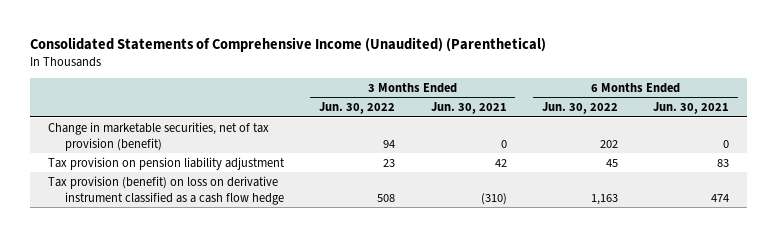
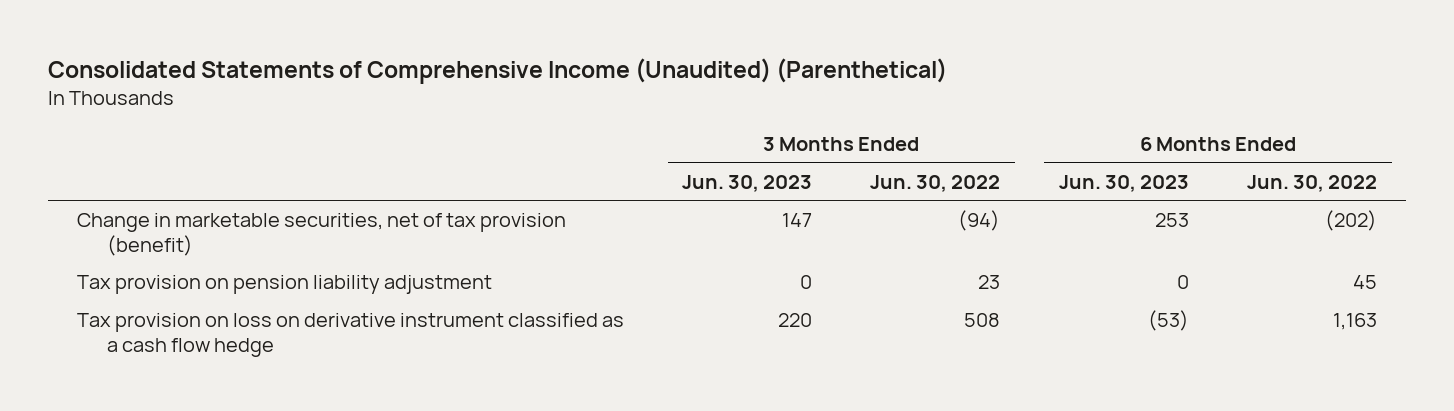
- | 3 Months Ended Jun. 30, 2022 | 3 Months Ended Jun. 30, 2021 | 6 Months Ended Jun. 30, 2022 | 6 Months Ended Jun. 30, 2021
+ | 3 Months Ended Jun. 30, 2023 | 3 Months Ended Jun. 30, 2022 | 6 Months Ended Jun. 30, 2023 | 6 Months Ended Jun. 30, 2022
- Change in marketable securities, net of tax provision (benefit) | 94 | 0 | 202 | 0
+ Change in marketable securities, net of tax provision (benefit) | 147 | (94) | 253 | (202)
- Tax provision (benefit) on loss on derivative instrument classified as a cash flow hedge | 508 | (310) | 1,163 | 474
+ Tax provision on loss on derivative instrument classified as a cash flow hedge | 220 | 508 | (53) | 1,163

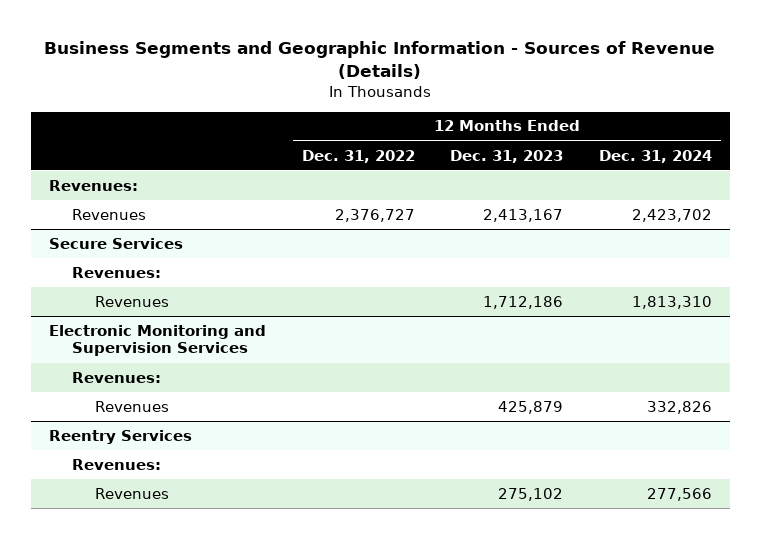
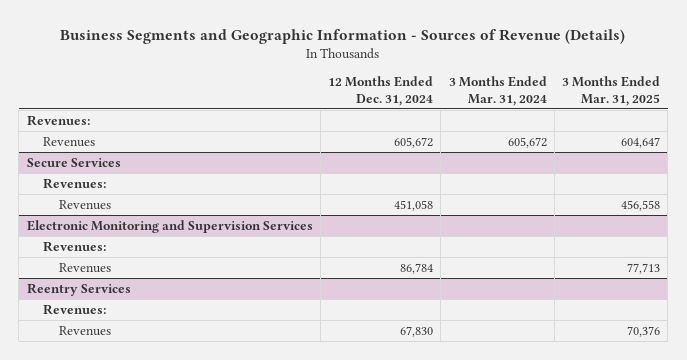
- | 12 Months Ended Dec. 31, 2022 | 12 Months Ended Dec. 31, 2023 | 12 Months Ended Dec. 31, 2024
+ | 12 Months Ended Dec. 31, 2024 | 3 Months Ended Mar. 31, 2024 | 3 Months Ended Mar. 31, 2025
- Revenues | 2,376,727 | 2,413,167 | 2,423,702
+ Revenues | 605,672 | 605,672 | 604,647
@ Secure Services
- Revenues | | 1,712,186 | 1,813,310
+ Revenues | 451,058 | | 456,558
@ Electronic Monitoring and Supervision Services
- Revenues | | 425,879 | 332,826
+ Revenues | 86,784 | | 77,713
@ Reentry Services
- Revenues | | 275,102 | 277,566
+ Revenues | 67,830 | | 70,376

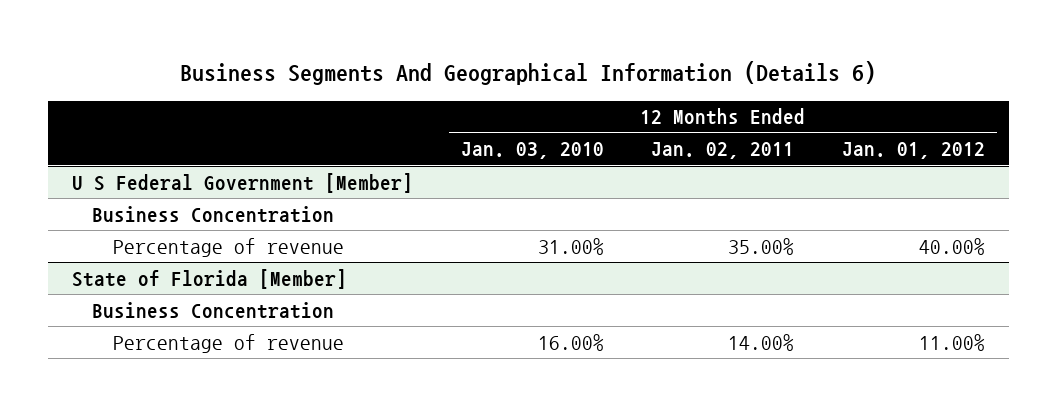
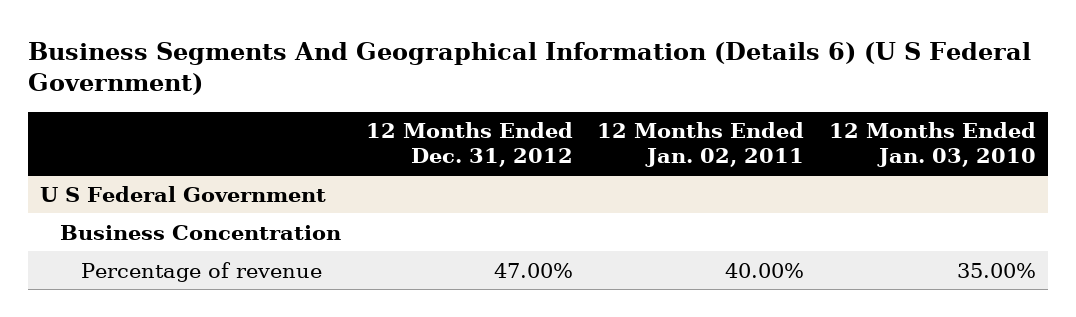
- Business Segments And Geographical Information (Details 6)
+ Business Segments And Geographical Information (Details 6) (U S Federal Government)
- | 12 Months Ended Jan. 03, 2010 | 12 Months Ended Jan. 02, 2011 | 12 Months Ended Jan. 01, 2012
+ | 12 Months Ended Dec. 31, 2012 | 12 Months Ended Jan. 02, 2011 | 12 Months Ended Jan. 03, 2010
- U S Federal Government [Member]
- Business Concentration
- Percentage of revenue | 31.00% | 35.00% | 40.00%
- State of Florida [Member]
+ U S Federal Government
- Percentage of revenue | 16.00% | 14.00% | 11.00%
+ Percentage of revenue | 47.00% | 40.00% | 35.00%

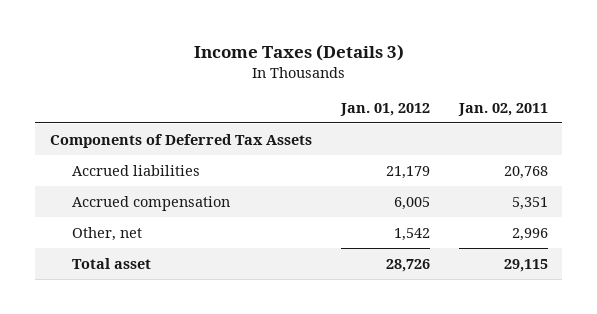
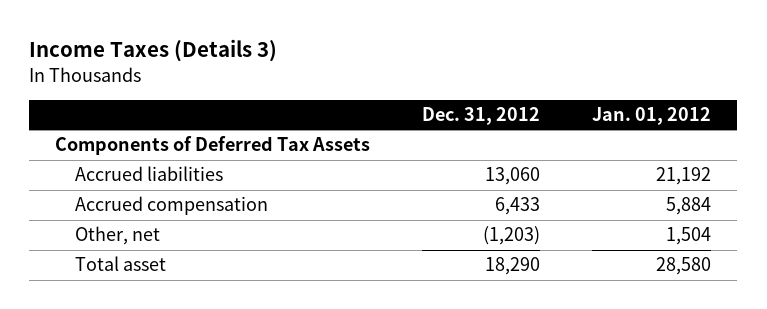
- | Jan. 01, 2012 | Jan. 02, 2011
+ | Dec. 31, 2012 | Jan. 01, 2012
- Accrued liabilities | 21,179 | 20,768
- Accrued compensation | 6,005 | 5,351
- Other, net | 1,542 | 2,996
- Total asset | 28,726 | 29,115
+ Accrued liabilities | 13,060 | 21,192
+ Accrued compensation | 6,433 | 5,884
+ Other, net | (1,203) | 1,504
+ Total asset | 18,290 | 28,580

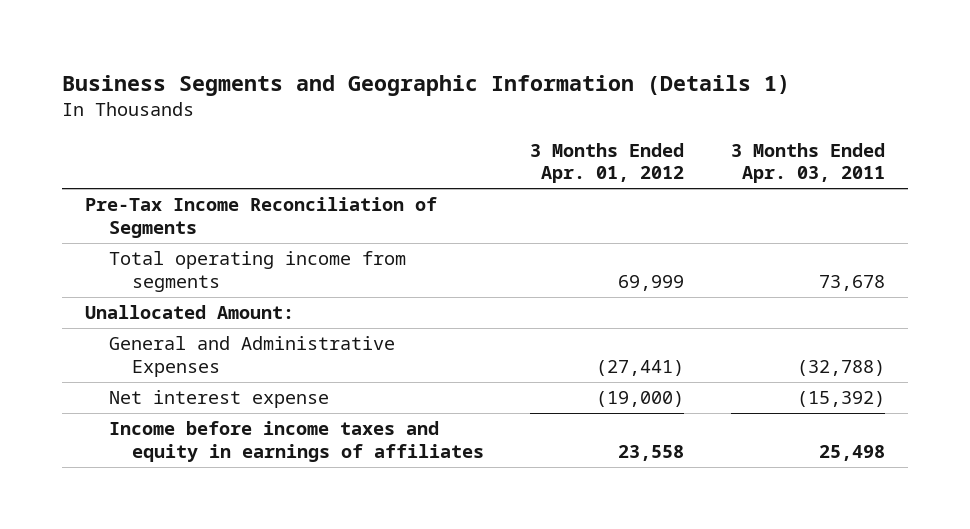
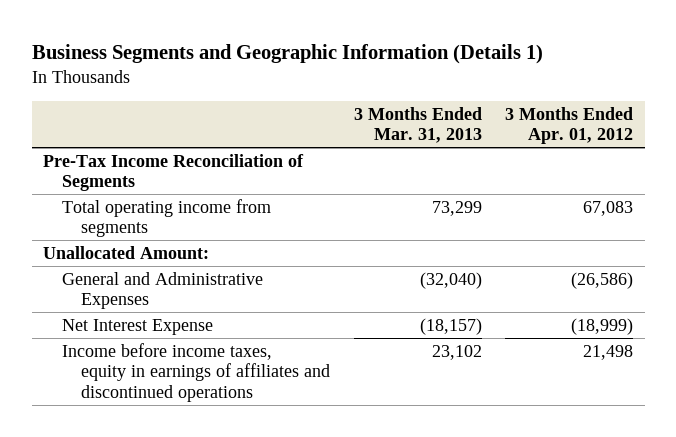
- | 3 Months Ended Apr. 01, 2012 | 3 Months Ended Apr. 03, 2011
+ | 3 Months Ended Mar. 31, 2013 | 3 Months Ended Apr. 01, 2012
- Total operating income from segments | 69,999 | 73,678
+ Total operating income from segments | 73,299 | 67,083
- General and Administrative Expenses | (27,441) | (32,788)
- Net interest expense | (19,000) | (15,392)
- Income before income taxes and equity in earnings of affiliates | 23,558 | 25,498
+ General and Administrative Expenses | (32,040) | (26,586)
+ Net Interest Expense | (18,157) | (18,999)
+ Income before income taxes, equity in earnings of affiliates and discontinued operations | 23,102 | 21,498

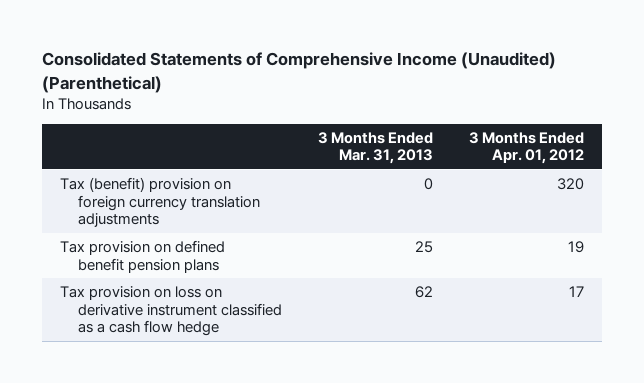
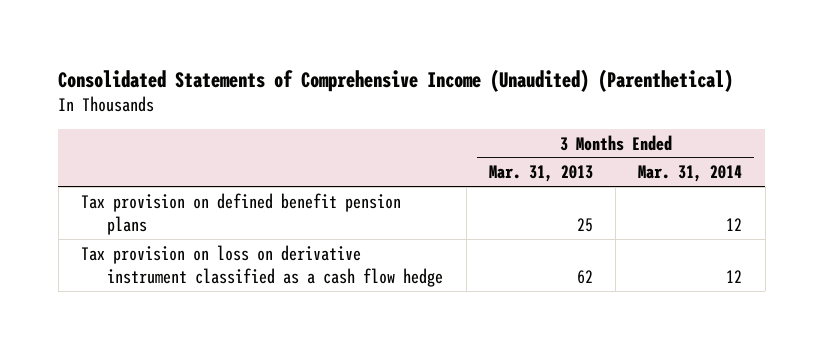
- | 3 Months Ended Mar. 31, 2013 | 3 Months Ended Apr. 01, 2012
+ | 3 Months Ended Mar. 31, 2013 | 3 Months Ended Mar. 31, 2014
- Tax (benefit) provision on foreign currency translation adjustments | 0 | 320

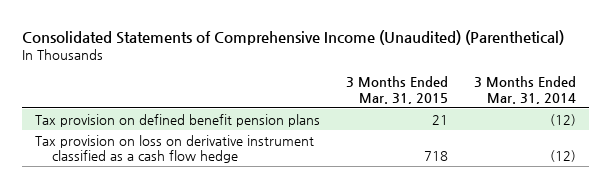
- | 3 Months Ended Mar. 31, 2013 | 3 Months Ended Mar. 31, 2014
+ | 3 Months Ended Mar. 31, 2015 | 3 Months Ended Mar. 31, 2014
- Tax provision on defined benefit pension plans | 25 | 12
- Tax provision on loss on derivative instrument classified as a cash flow hedge | 62 | 12
+ Tax provision on defined benefit pension plans | 21 | (12)
+ Tax provision on loss on derivative instrument classified as a cash flow hedge | 718 | (12)

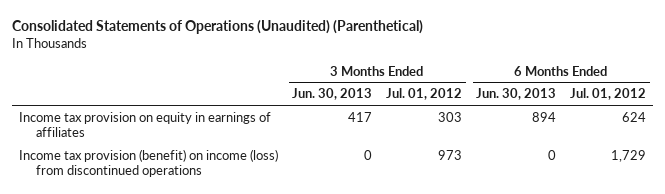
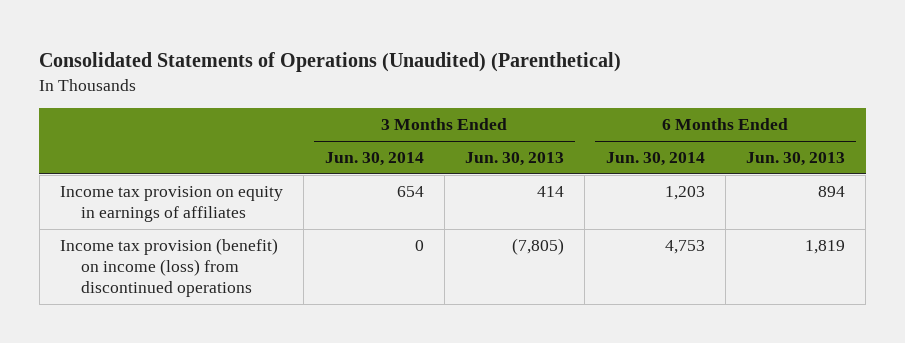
- | 3 Months Ended Jun. 30, 2013 | 3 Months Ended Jul. 01, 2012 | 6 Months Ended Jun. 30, 2013 | 6 Months Ended Jul. 01, 2012
+ | 3 Months Ended Jun. 30, 2014 | 3 Months Ended Jun. 30, 2013 | 6 Months Ended Jun. 30, 2014 | 6 Months Ended Jun. 30, 2013
- Income tax provision on equity in earnings of affiliates | 417 | 303 | 894 | 624
- Income tax provision (benefit) on income (loss) from discontinued operations | 0 | 973 | 0 | 1,729
+ Income tax provision on equity in earnings of affiliates | 654 | 414 | 1,203 | 894
+ Income tax provision (benefit) on income (loss) from discontinued operations | 0 | (7,805) | 4,753 | 1,819

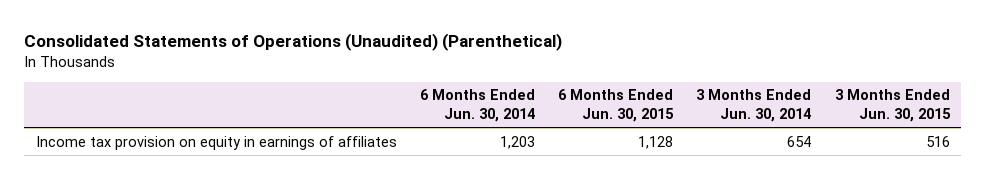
- | 3 Months Ended Jun. 30, 2014 | 3 Months Ended Jun. 30, 2013 | 6 Months Ended Jun. 30, 2014 | 6 Months Ended Jun. 30, 2013
+ | 6 Months Ended Jun. 30, 2014 | 6 Months Ended Jun. 30, 2015 | 3 Months Ended Jun. 30, 2014 | 3 Months Ended Jun. 30, 2015
- Income tax provision (benefit) on income (loss) from discontinued operations | 0 | (7,805) | 4,753 | 1,819

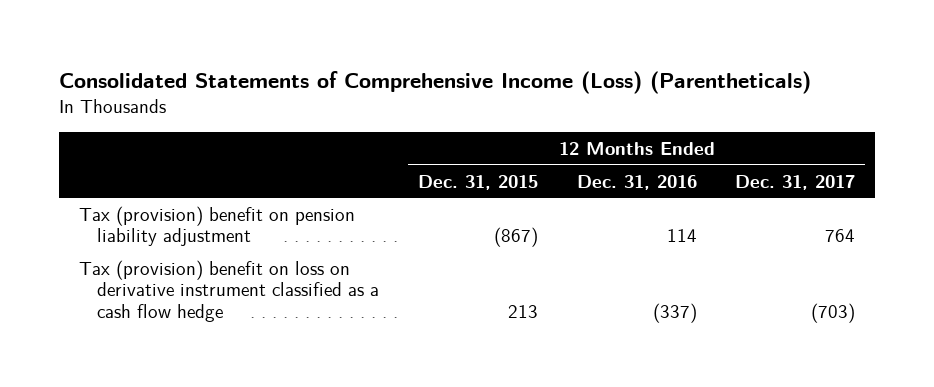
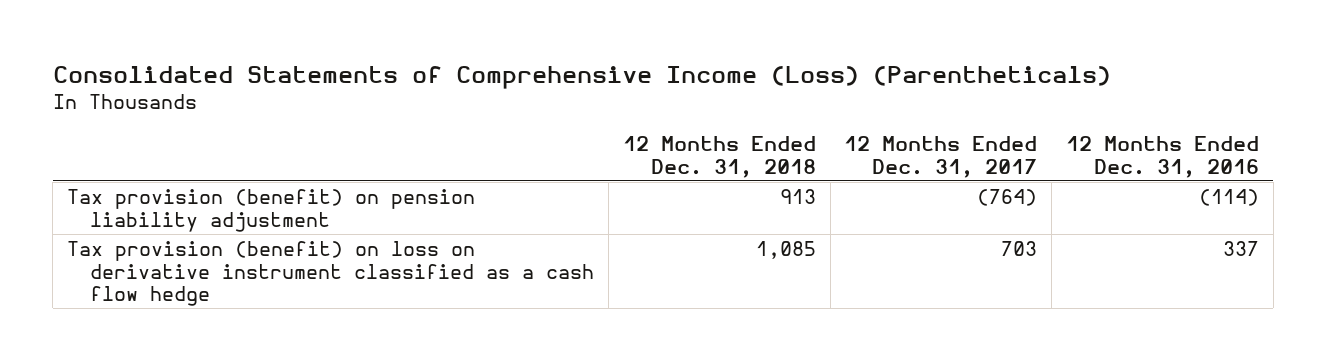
- | 12 Months Ended Dec. 31, 2015 | 12 Months Ended Dec. 31, 2016 | 12 Months Ended Dec. 31, 2017
+ | 12 Months Ended Dec. 31, 2018 | 12 Months Ended Dec. 31, 2017 | 12 Months Ended Dec. 31, 2016
- Tax (provision) benefit on pension liability adjustment | (867) | 114 | 764
- Tax (provision) benefit on loss on derivative instrument classified as a cash flow hedge | 213 | (337) | (703)
+ Tax provision (benefit) on pension liability adjustment | 913 | (764) | (114)
+ Tax provision (benefit) on loss on derivative instrument classified as a cash flow hedge | 1,085 | 703 | 337

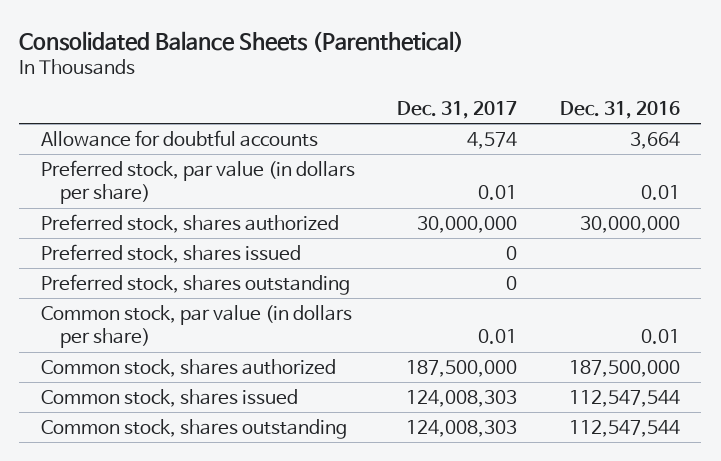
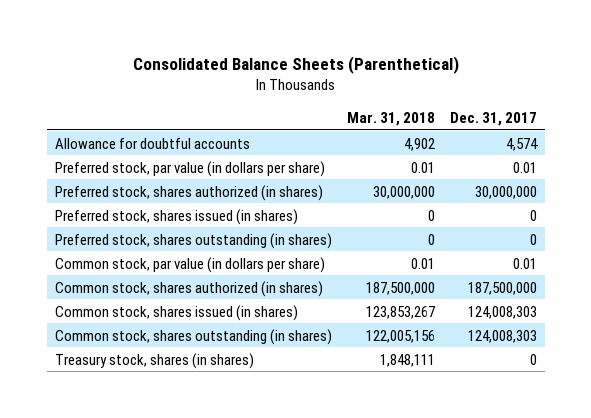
- | Dec. 31, 2017 | Dec. 31, 2016
+ | Mar. 31, 2018 | Dec. 31, 2017
- Preferred stock, shares authorized | 30,000,000 | 30,000,000
- Preferred stock, shares issued | 0 |
- Preferred stock, shares outstanding | 0 |
+ Preferred stock, shares authorized (in shares) | 30,000,000 | 30,000,000
+ Preferred stock, shares issued (in shares) | 0 | 0
+ Preferred stock, shares outstanding (in shares) | 0 | 0
- Common stock, shares authorized | 187,500,000 | 187,500,000
- Common stock, shares issued | 124,008,303 | 112,547,544
- Common stock, shares outstanding | 124,008,303 | 112,547,544
+ Common stock, shares authorized (in shares) | 187,500,000 | 187,500,000
+ Common stock, shares issued (in shares) | 123,853,267 | 124,008,303
+ Common stock, shares outstanding (in shares) | 122,005,156 | 124,008,303
+ Treasury stock, shares (in shares) | 1,848,111 | 0

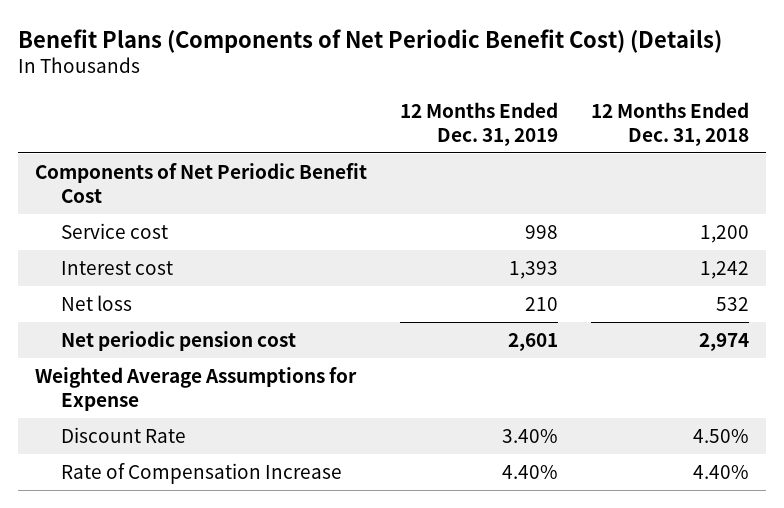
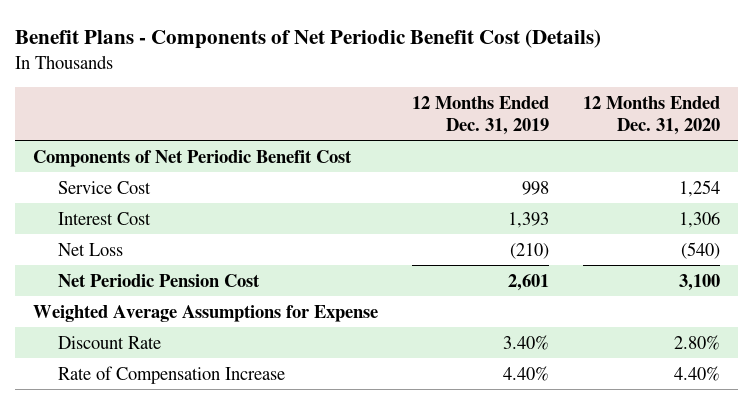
- Benefit Plans (Components of Net Periodic Benefit Cost) (Details)
+ Benefit Plans - Components of Net Periodic Benefit Cost (Details)
- | 12 Months Ended Dec. 31, 2019 | 12 Months Ended Dec. 31, 2018
+ | 12 Months Ended Dec. 31, 2019 | 12 Months Ended Dec. 31, 2020
- Service cost | 998 | 1,200
- Interest cost | 1,393 | 1,242
- Net loss | 210 | 532
- Net periodic pension cost | 2,601 | 2,974
+ Service Cost | 998 | 1,254
+ Interest Cost | 1,393 | 1,306
+ Net Loss | (210) | (540)
+ Net Periodic Pension Cost | 2,601 | 3,100

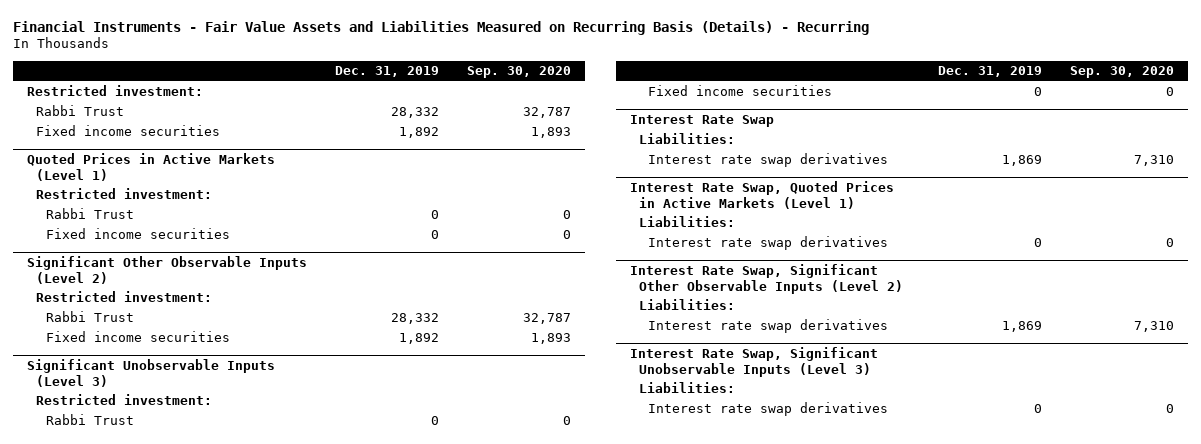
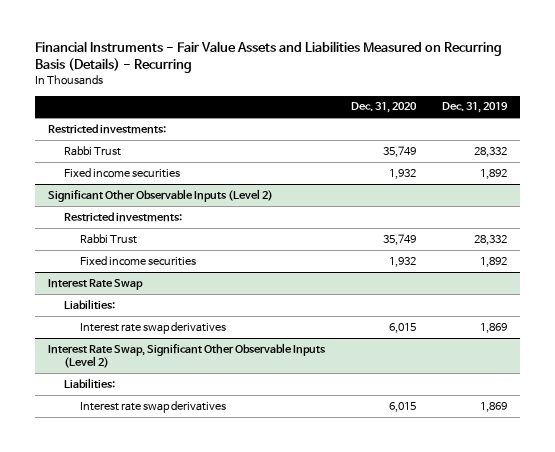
- | Dec. 31, 2019 | Sep. 30, 2020
+ | Dec. 31, 2020 | Dec. 31, 2019
- Restricted investment:
+ Restricted investments:
- Quoted Prices in Active Markets (Level 1)
- Restricted investment:
- Rabbi Trust | 0 | 0
- Fixed income securities | 0 | 0
@ Significant Other Observable Inputs (Level 2)
- Restricted investment:
+ Restricted investments:
- Significant Unobservable Inputs (Level 3)
- Restricted investment:
- Rabbi Trust | 0 | 0
- Fixed income securities | 0 | 0
- Interest Rate Swap, Quoted Prices in Active Markets (Level 1)
- Liabilities:
- Interest rate swap derivatives | 0 | 0
- Interest Rate Swap, Significant Unobservable Inputs (Level 3)
- Liabilities:
- Interest rate swap derivatives | 0 | 0

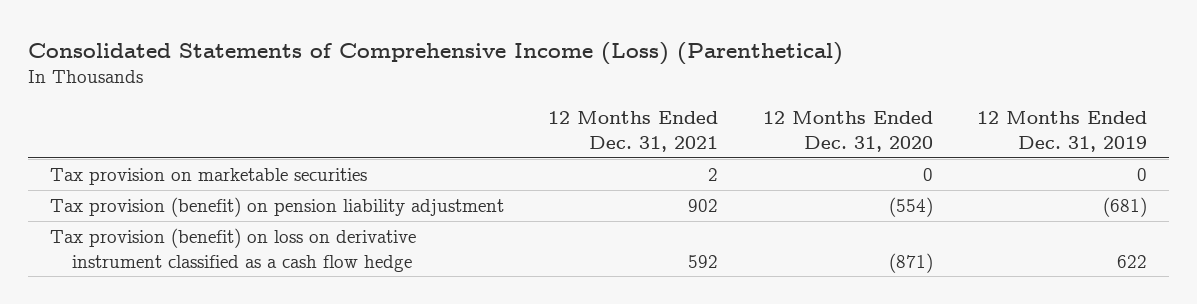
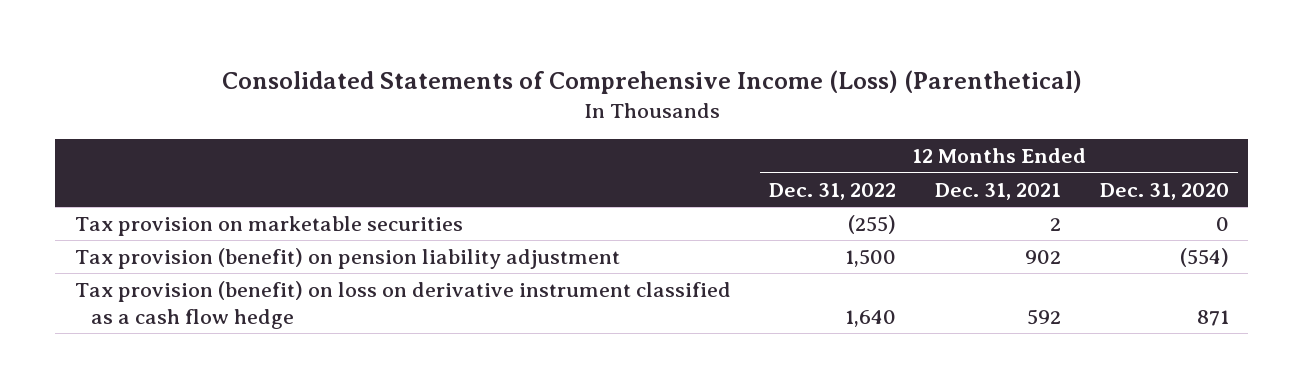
- | 12 Months Ended Dec. 31, 2021 | 12 Months Ended Dec. 31, 2020 | 12 Months Ended Dec. 31, 2019
+ | 12 Months Ended Dec. 31, 2022 | 12 Months Ended Dec. 31, 2021 | 12 Months Ended Dec. 31, 2020
- Tax provision (benefit) on loss on derivative instrument classified as a cash flow hedge | 592 | (871) | 622
+ Tax provision (benefit) on loss on derivative instrument classified as a cash flow hedge | 1,640 | 592 | 871

